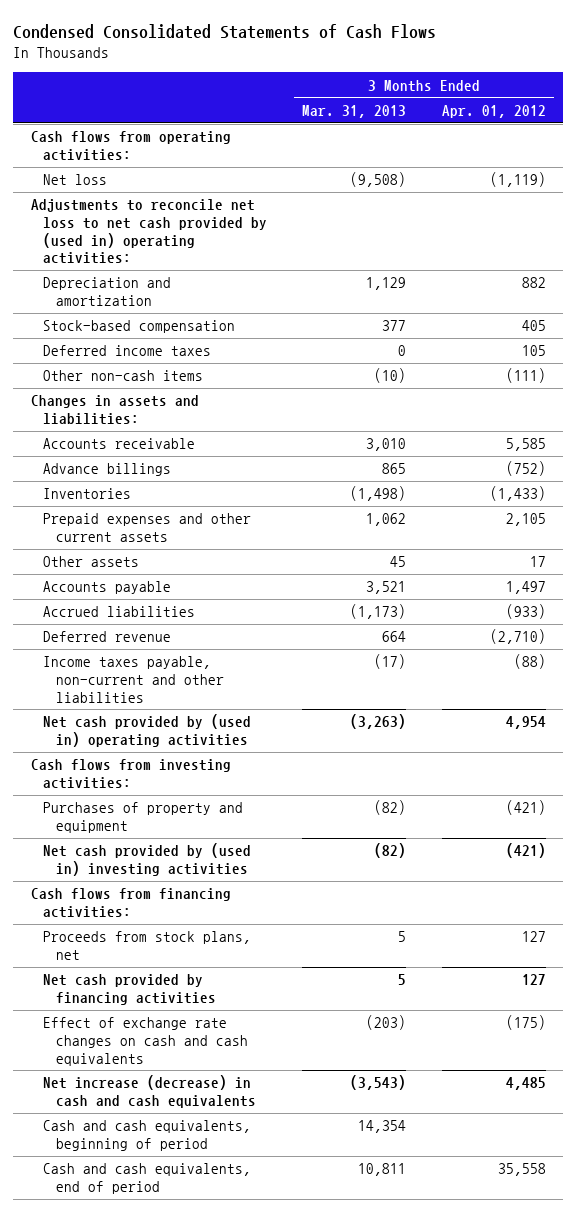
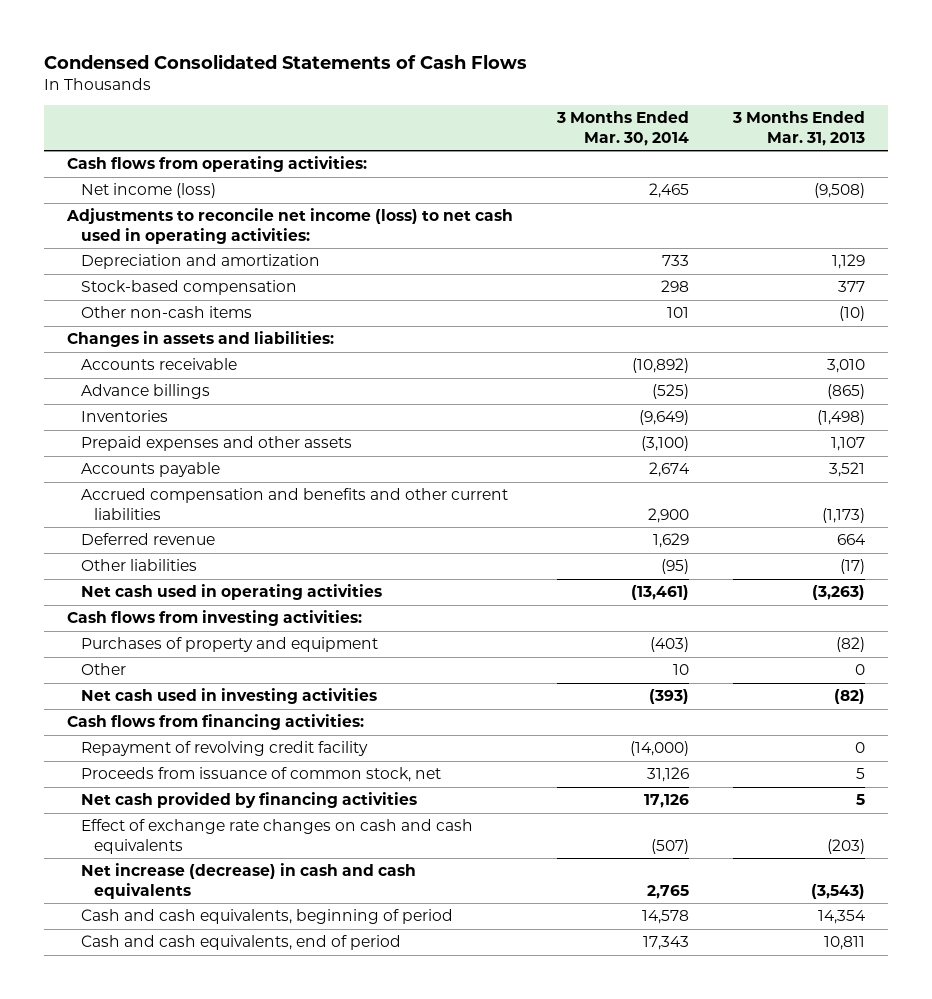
- | 3 Months Ended Mar. 31, 2013 | 3 Months Ended Apr. 01, 2012
+ | 3 Months Ended Mar. 30, 2014 | 3 Months Ended Mar. 31, 2013
- Net loss | (9,508) | (1,119)
- Adjustments to reconcile net loss to net cash provided by (used in) operating activities:
+ Net income (loss) | 2,465 | (9,508)
+ Adjustments to reconcile net income (loss) to net cash used in operating activities:
- Deferred income taxes | 0 | 105
- Advance billings | 865 | (752)
+ Advance billings | (525) | (865)
- Prepaid expenses and other current assets | 1,062 | 2,105
- Other assets | 45 | 17
+ Prepaid expenses and other assets | (3,100) | 1,107
- Accrued liabilities | (1,173) | (933)
+ Accrued compensation and benefits and other current liabilities | 2,900 | (1,173)
- Income taxes payable, non-current and other liabilities | (17) | (88)
- Net cash provided by (used in) operating activities | (3,263) | 4,954
+ Other liabilities | (95) | (17)
+ Net cash used in operating activities | (13,461) | (3,263)
- Net cash provided by (used in) investing activities | (82) | (421)
+ Other | 10 | 0
+ Net cash used in investing activities | (393) | (82)
- Proceeds from stock plans, net | 5 | 127
+ Repayment of revolving credit facility | (14,000) | 0
+ Proceeds from issuance of common stock, net | 31,126 | 5

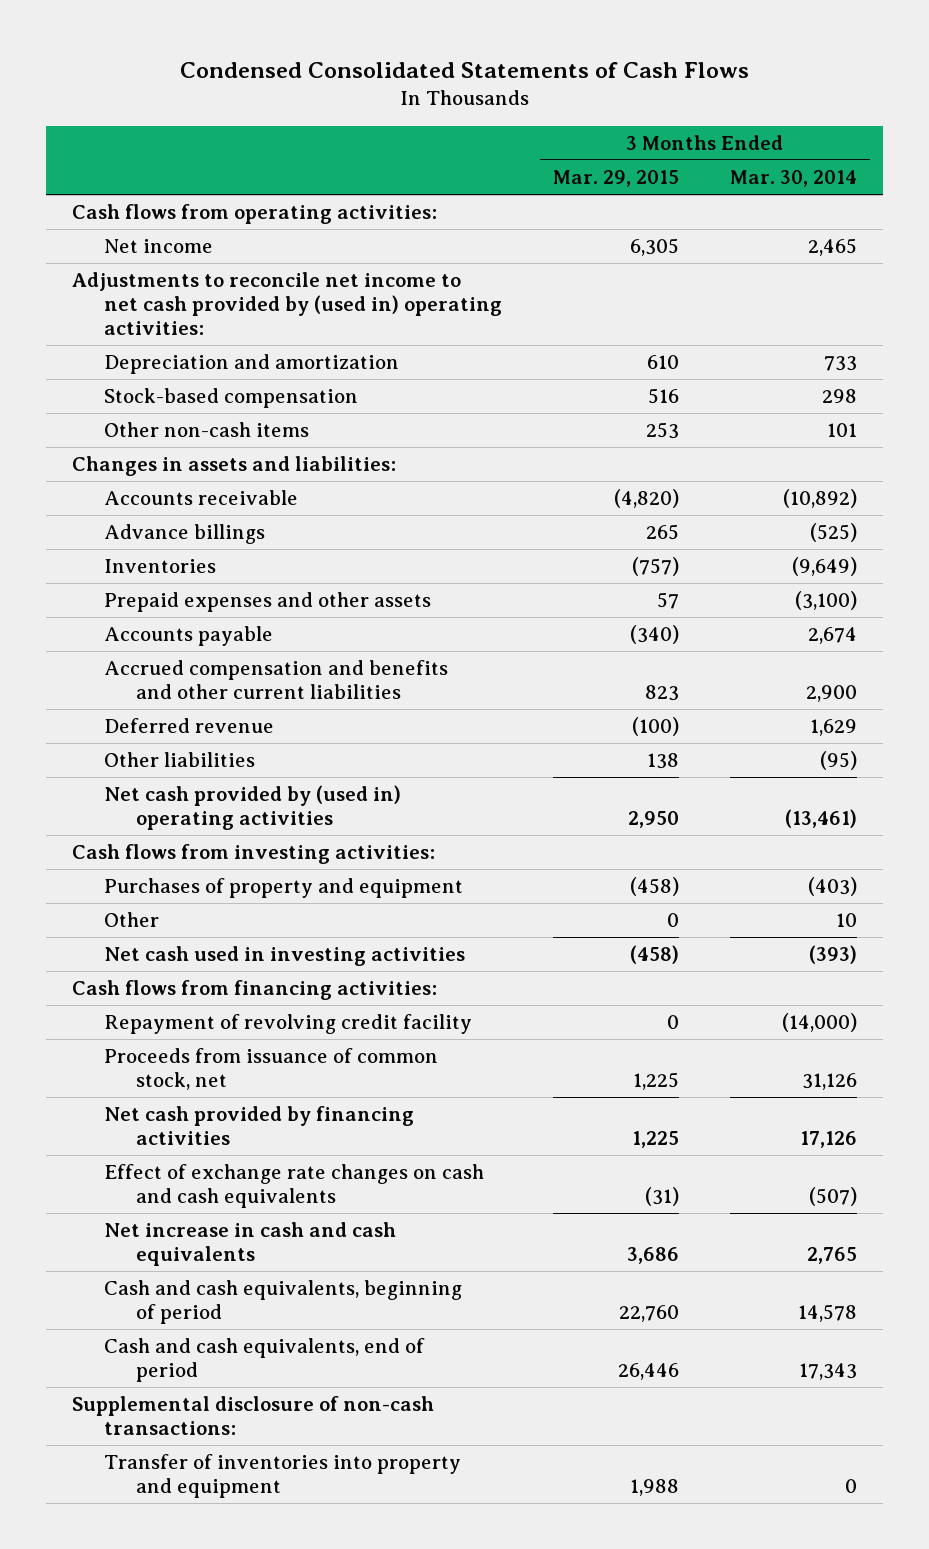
- | 3 Months Ended Mar. 30, 2014 | 3 Months Ended Mar. 31, 2013
+ | 3 Months Ended Mar. 29, 2015 | 3 Months Ended Mar. 30, 2014
- Net income (loss) | 2,465 | (9,508)
- Adjustments to reconcile net income (loss) to net cash used in operating activities:
+ Net income | 6,305 | 2,465
+ Adjustments to reconcile net income to net cash provided by (used in) operating activities:
- Net cash used in operating activities | (13,461) | (3,263)
+ Net cash provided by (used in) operating activities | 2,950 | (13,461)
- Net increase (decrease) in cash and cash equivalents | 2,765 | (3,543)
+ Net increase in cash and cash equivalents | 3,686 | 2,765
+ Supplemental disclosure of non-cash transactions:
+ Transfer of inventories into property and equipment | 1,988 | 0

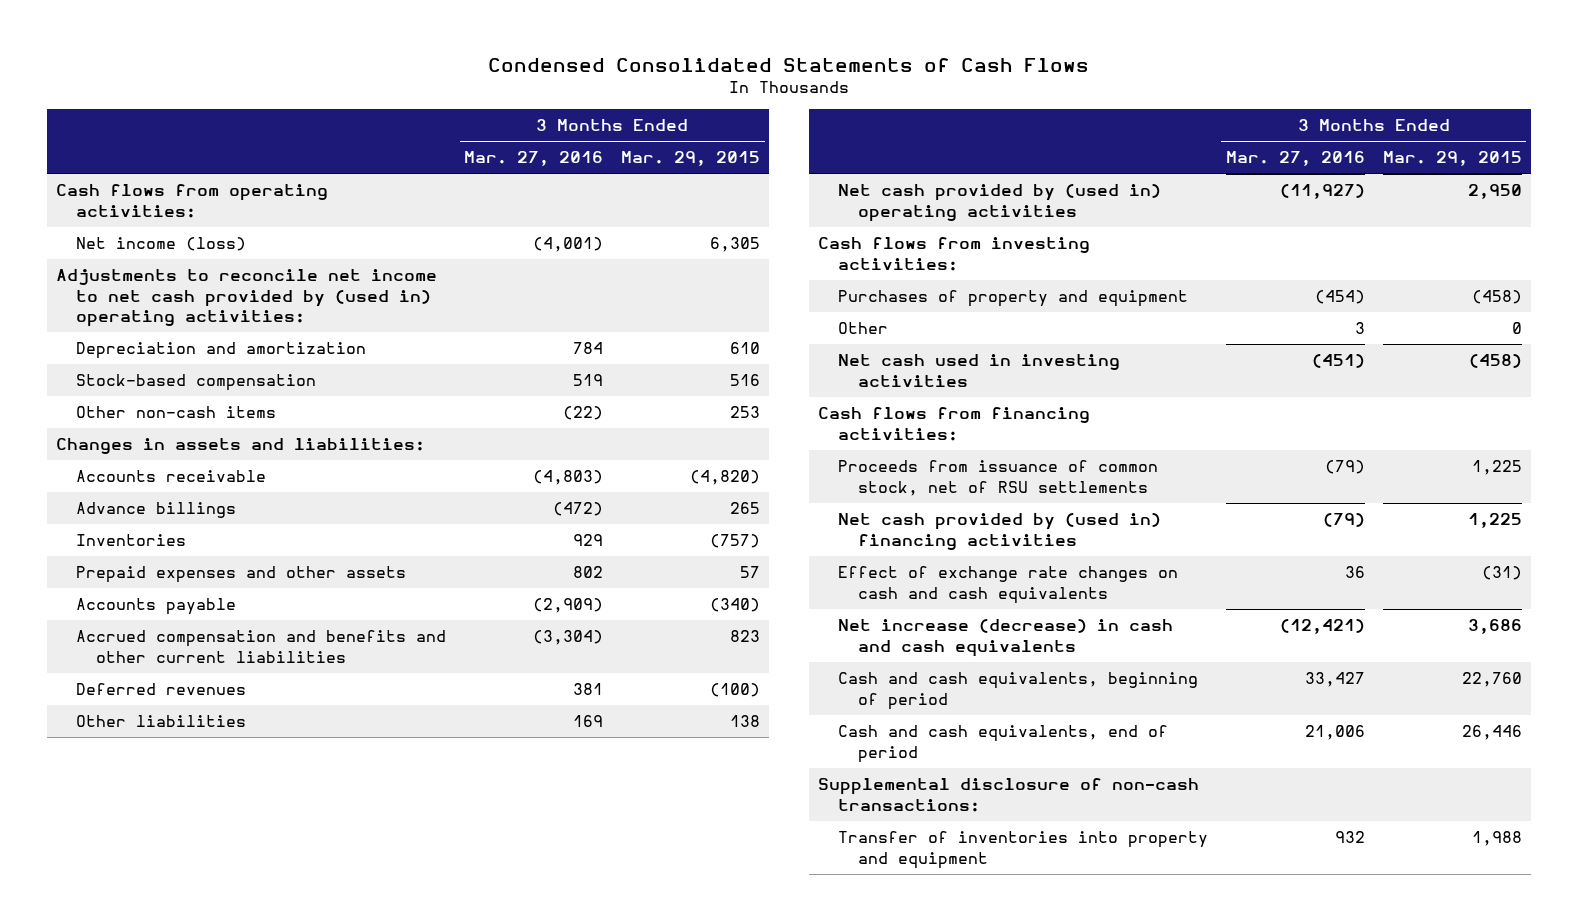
- | 3 Months Ended Mar. 29, 2015 | 3 Months Ended Mar. 30, 2014
+ | 3 Months Ended Mar. 27, 2016 | 3 Months Ended Mar. 29, 2015
- Net income | 6,305 | 2,465
+ Net income (loss) | (4,001) | 6,305
- Deferred revenue | (100) | 1,629
+ Deferred revenues | 381 | (100)
- Repayment of revolving credit facility | 0 | (14,000)
- Proceeds from issuance of common stock, net | 1,225 | 31,126
- Net cash provided by financing activities | 1,225 | 17,126
+ Proceeds from issuance of common stock, net of RSU settlements | (79) | 1,225
+ Net cash provided by (used in) financing activities | (79) | 1,225
- Net increase in cash and cash equivalents | 3,686 | 2,765
+ Net increase (decrease) in cash and cash equivalents | (12,421) | 3,686

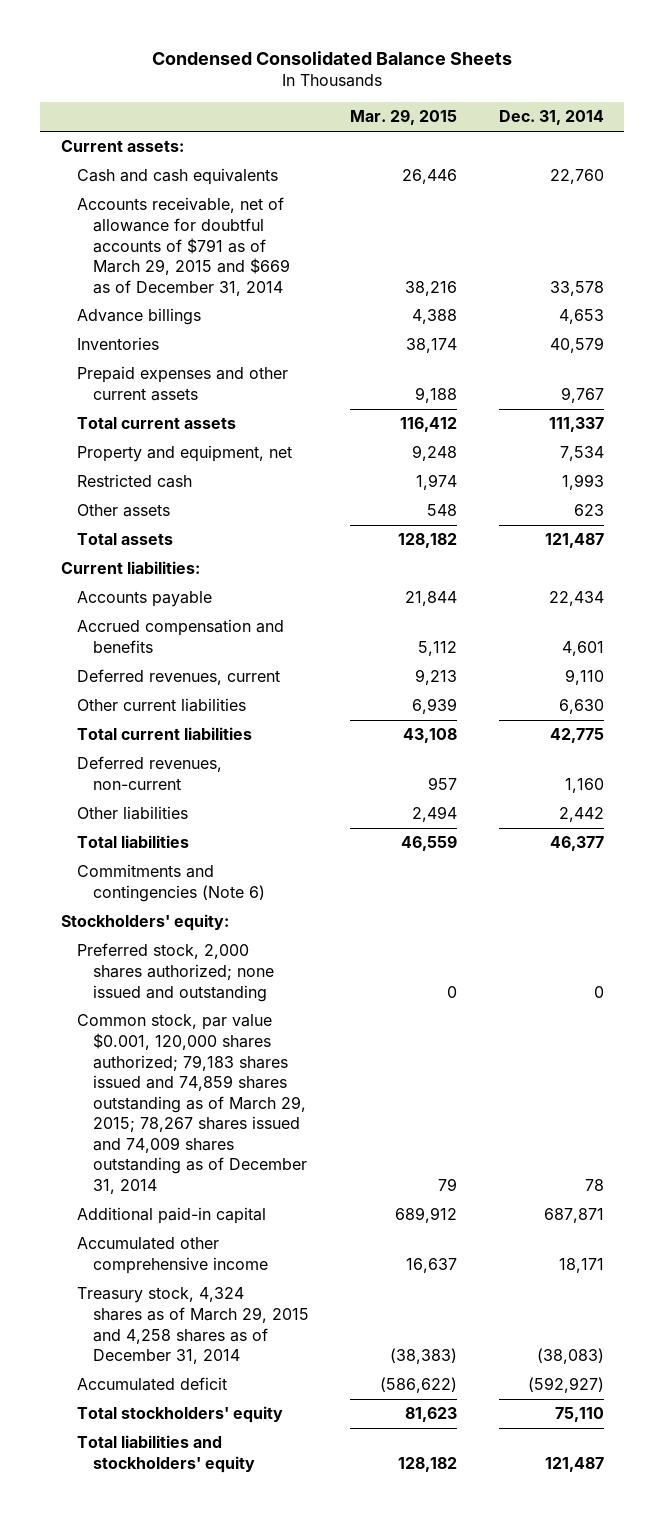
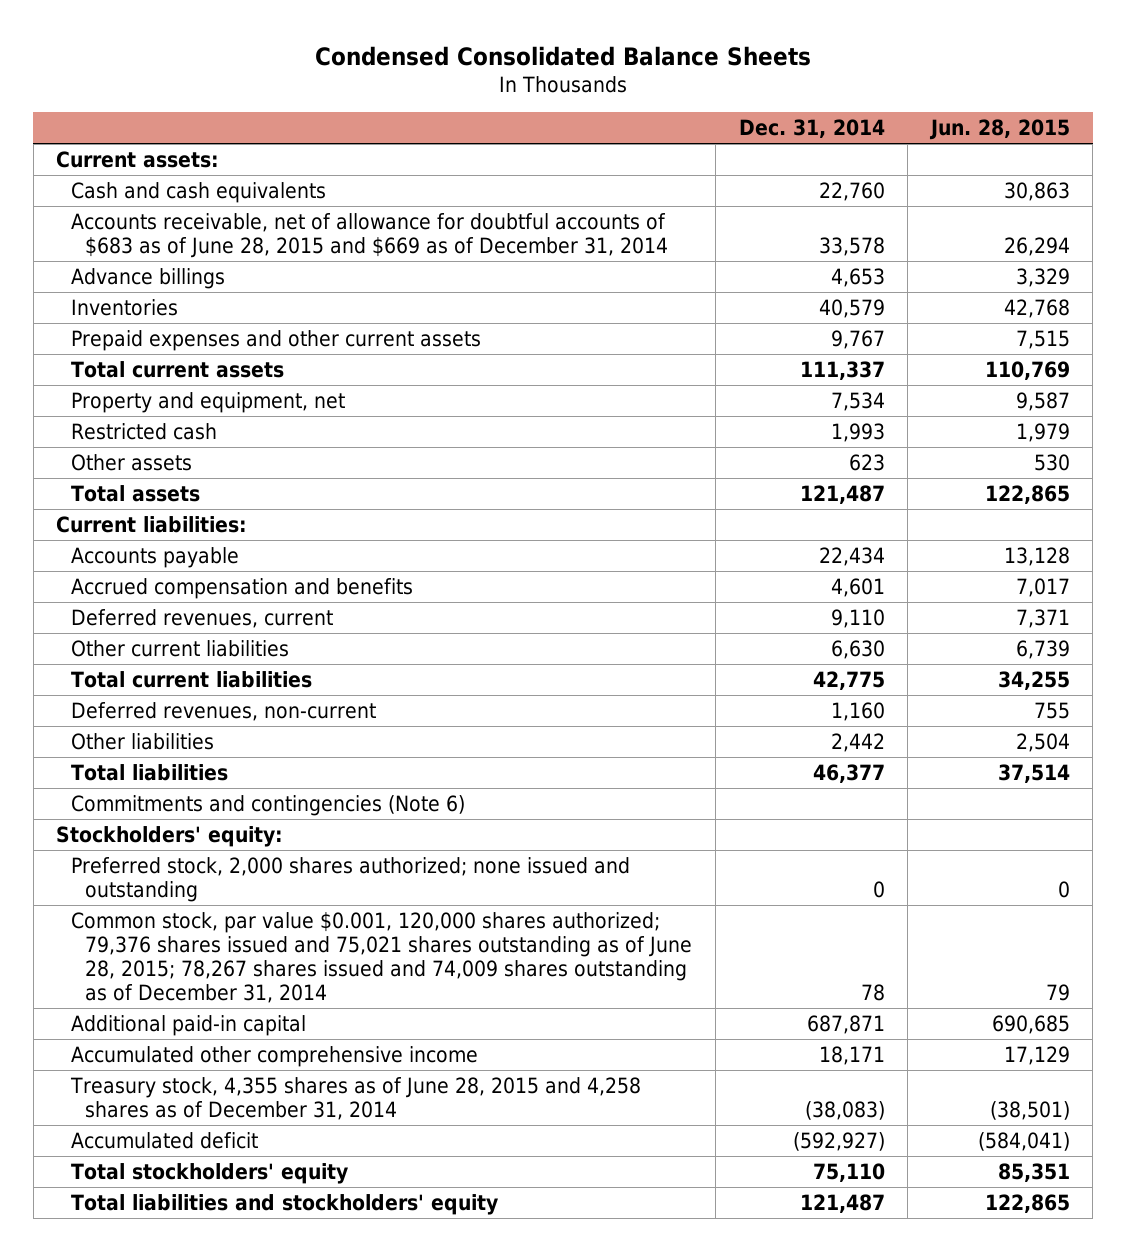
- | Mar. 29, 2015 | Dec. 31, 2014
+ | Dec. 31, 2014 | Jun. 28, 2015
- Accounts receivable, net of allowance for doubtful accounts of $791 as of March 29, 2015 and $669 as of December 31, 2014 | 38,216 | 33,578
+ Accounts receivable, net of allowance for doubtful accounts of $683 as of June 28, 2015 and $669 as of December 31, 2014 | 33,578 | 26,294
- Common stock, par value $0.001, 120,000 shares authorized; 79,183 shares issued and 74,859 shares outstanding as of March 29, 2015; 78,267 shares issued and 74,009 shares outstanding as of December 31, 2014 | 79 | 78
+ Common stock, par value $0.001, 120,000 shares authorized; 79,376 shares issued and 75,021 shares outstanding as of June 28, 2015; 78,267 shares issued and 74,009 shares outstanding as of December 31, 2014 | 78 | 79
- Treasury stock, 4,324 shares as of March 29, 2015 and 4,258 shares as of December 31, 2014 | (38,383) | (38,083)
+ Treasury stock, 4,355 shares as of June 28, 2015 and 4,258 shares as of December 31, 2014 | (38,083) | (38,501)

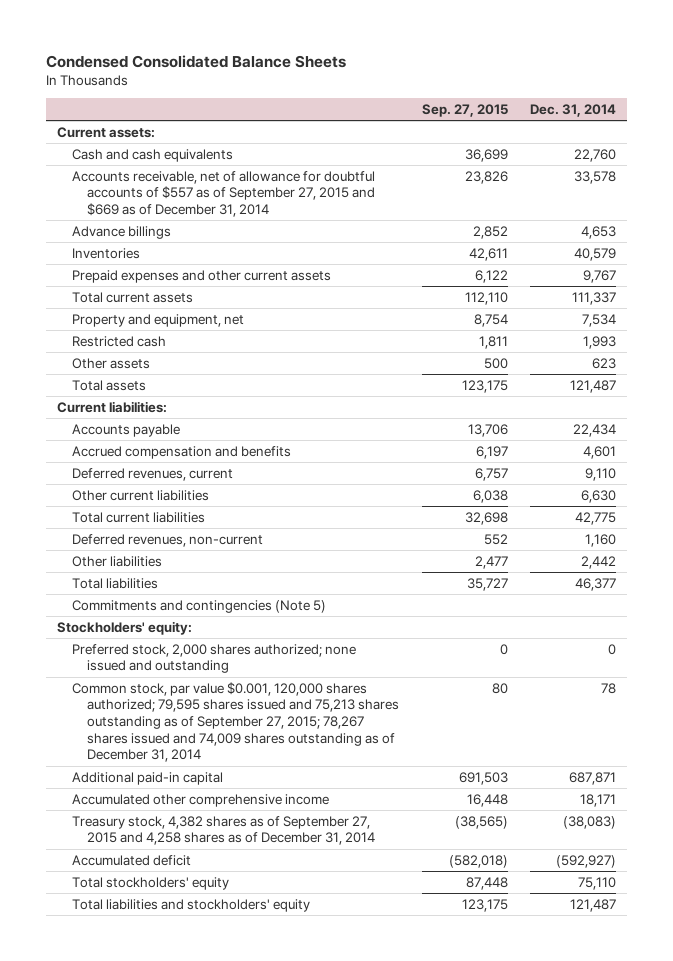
- | Dec. 31, 2014 | Jun. 28, 2015
+ | Sep. 27, 2015 | Dec. 31, 2014
- Accounts receivable, net of allowance for doubtful accounts of $683 as of June 28, 2015 and $669 as of December 31, 2014 | 33,578 | 26,294
+ Accounts receivable, net of allowance for doubtful accounts of $557 as of September 27, 2015 and $669 as of December 31, 2014 | 23,826 | 33,578
- Commitments and contingencies (Note 6)
+ Commitments and contingencies (Note 5)
- Common stock, par value $0.001, 120,000 shares authorized; 79,376 shares issued and 75,021 shares outstanding as of June 28, 2015; 78,267 shares issued and 74,009 shares outstanding as of December 31, 2014 | 78 | 79
+ Common stock, par value $0.001, 120,000 shares authorized; 79,595 shares issued and 75,213 shares outstanding as of September 27, 2015; 78,267 shares issued and 74,009 shares outstanding as of December 31, 2014 | 80 | 78
- Treasury stock, 4,355 shares as of June 28, 2015 and 4,258 shares as of December 31, 2014 | (38,083) | (38,501)
+ Treasury stock, 4,382 shares as of September 27, 2015 and 4,258 shares as of December 31, 2014 | (38,565) | (38,083)

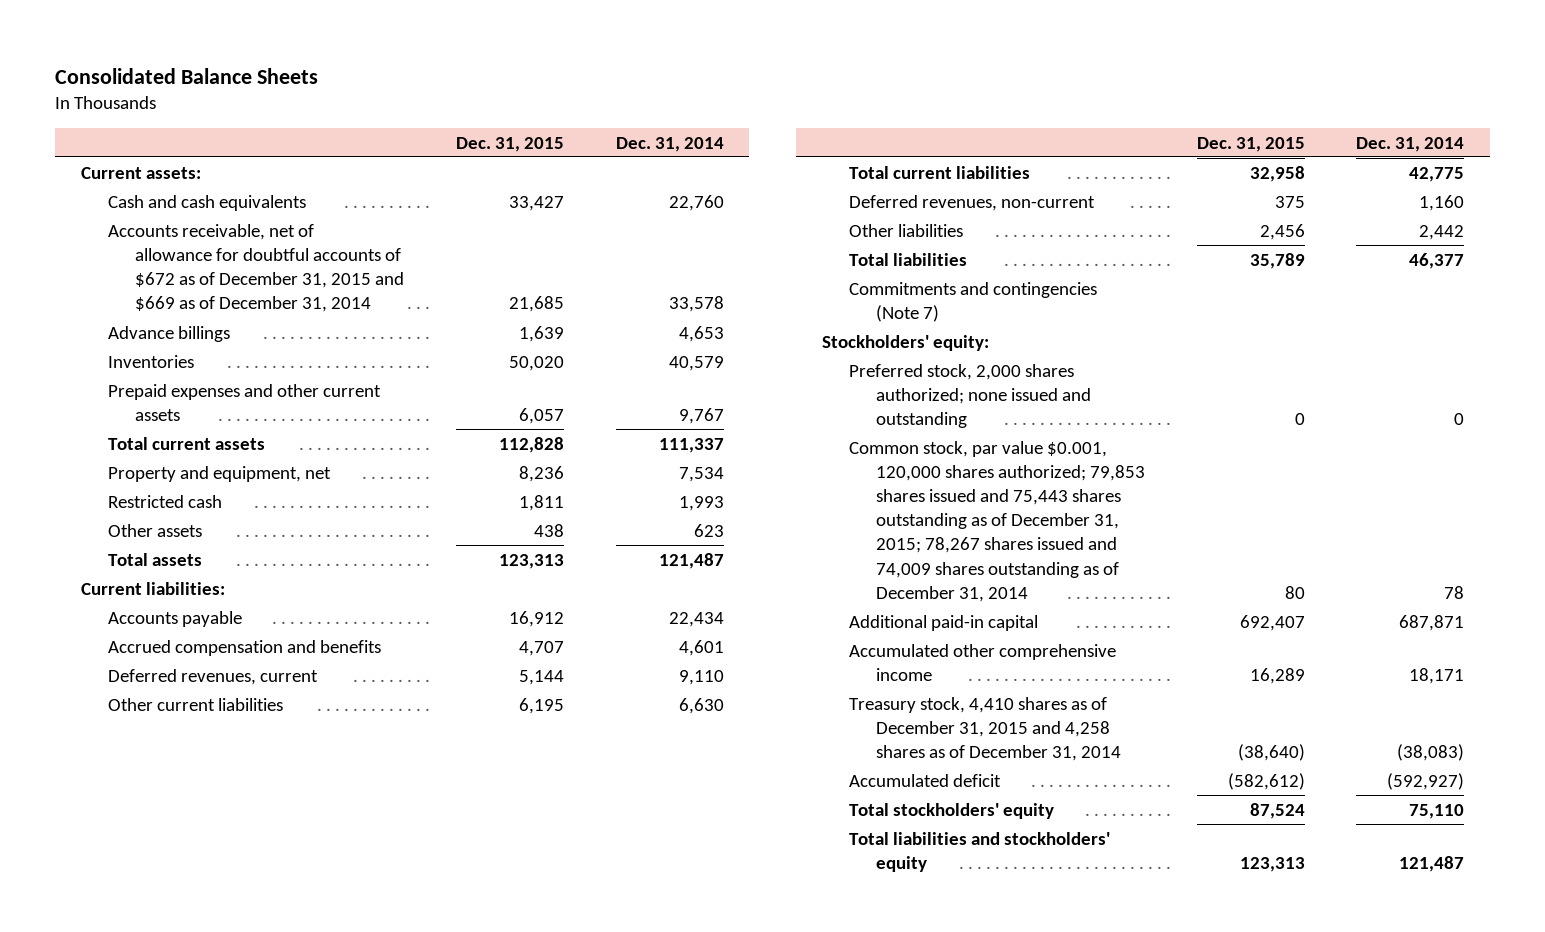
- Condensed Consolidated Balance Sheets
+ Consolidated Balance Sheets
- | Sep. 27, 2015 | Dec. 31, 2014
+ | Dec. 31, 2015 | Dec. 31, 2014
- Accounts receivable, net of allowance for doubtful accounts of $557 as of September 27, 2015 and $669 as of December 31, 2014 | 23,826 | 33,578
+ Accounts receivable, net of allowance for doubtful accounts of $672 as of December 31, 2015 and $669 as of December 31, 2014 | 21,685 | 33,578
- Commitments and contingencies (Note 5)
+ Commitments and contingencies (Note 7)
- Common stock, par value $0.001, 120,000 shares authorized; 79,595 shares issued and 75,213 shares outstanding as of September 27, 2015; 78,267 shares issued and 74,009 shares outstanding as of December 31, 2014 | 80 | 78
+ Common stock, par value $0.001, 120,000 shares authorized; 79,853 shares issued and 75,443 shares outstanding as of December 31, 2015; 78,267 shares issued and 74,009 shares outstanding as of December 31, 2014 | 80 | 78
- Treasury stock, 4,382 shares as of September 27, 2015 and 4,258 shares as of December 31, 2014 | (38,565) | (38,083)
+ Treasury stock, 4,410 shares as of December 31, 2015 and 4,258 shares as of December 31, 2014 | (38,640) | (38,083)

